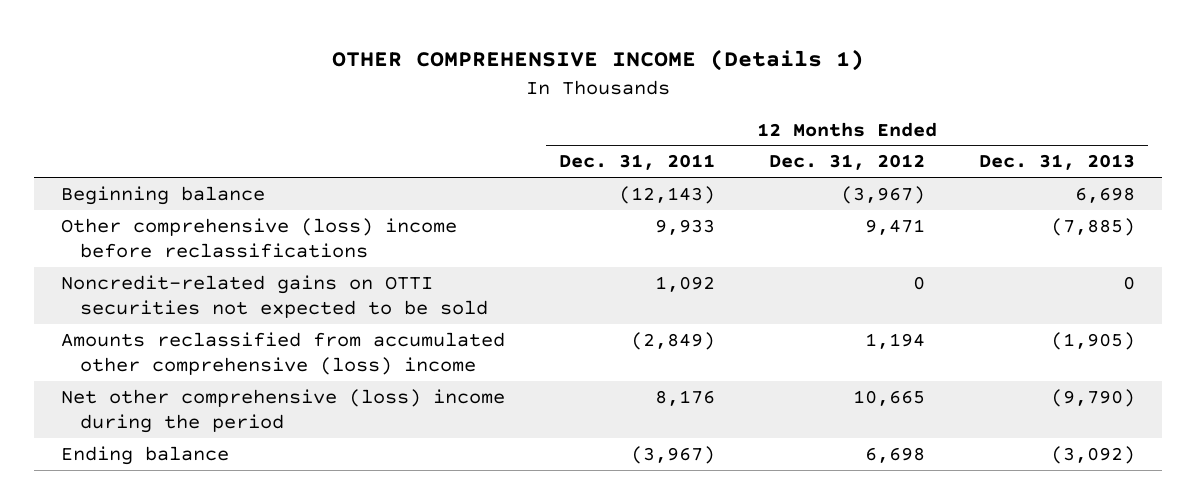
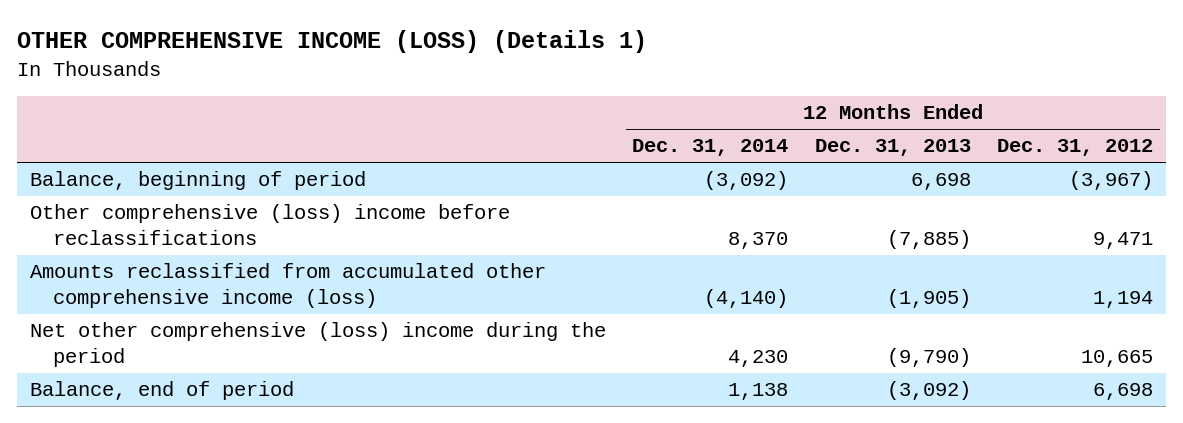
- OTHER COMPREHENSIVE INCOME (Details 1)
+ OTHER COMPREHENSIVE INCOME (LOSS) (Details 1)
- | 12 Months Ended Dec. 31, 2011 | 12 Months Ended Dec. 31, 2012 | 12 Months Ended Dec. 31, 2013
+ | 12 Months Ended Dec. 31, 2014 | 12 Months Ended Dec. 31, 2013 | 12 Months Ended Dec. 31, 2012
- Beginning balance | (12,143) | (3,967) | 6,698
+ Balance, beginning of period | (3,092) | 6,698 | (3,967)
- Noncredit-related gains on OTTI securities not expected to be sold | 1,092 | 0 | 0
- Amounts reclassified from accumulated other comprehensive (loss) income | (2,849) | 1,194 | (1,905)
+ Amounts reclassified from accumulated other comprehensive income (loss) | (4,140) | (1,905) | 1,194
- Ending balance | (3,967) | 6,698 | (3,092)
+ Balance, end of period | 1,138 | (3,092) | 6,698

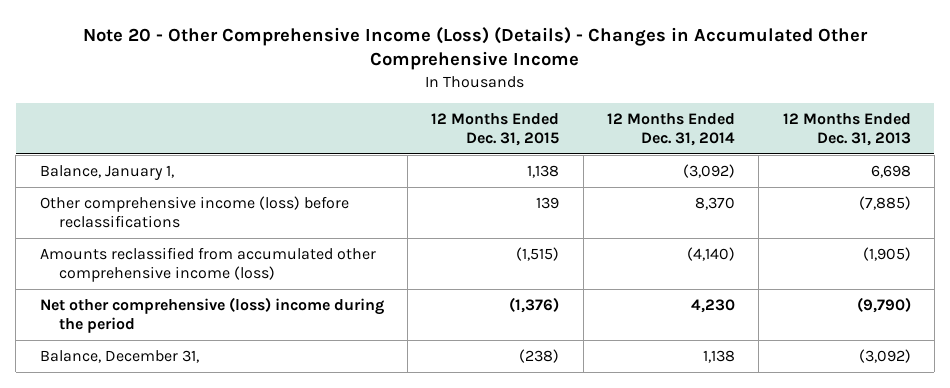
- OTHER COMPREHENSIVE INCOME (LOSS) (Details 1)
+ Note 20 - Other Comprehensive Income (Loss) (Details) - Changes in Accumulated Other Comprehensive Income
- | 12 Months Ended Dec. 31, 2014 | 12 Months Ended Dec. 31, 2013 | 12 Months Ended Dec. 31, 2012
+ | 12 Months Ended Dec. 31, 2015 | 12 Months Ended Dec. 31, 2014 | 12 Months Ended Dec. 31, 2013
- Balance, beginning of period | (3,092) | 6,698 | (3,967)
- Other comprehensive (loss) income before reclassifications | 8,370 | (7,885) | 9,471
+ Balance, January 1, | 1,138 | (3,092) | 6,698
+ Other comprehensive income (loss) before reclassifications | 139 | 8,370 | (7,885)
- Balance, end of period | 1,138 | (3,092) | 6,698
+ Balance, December 31, | (238) | 1,138 | (3,092)

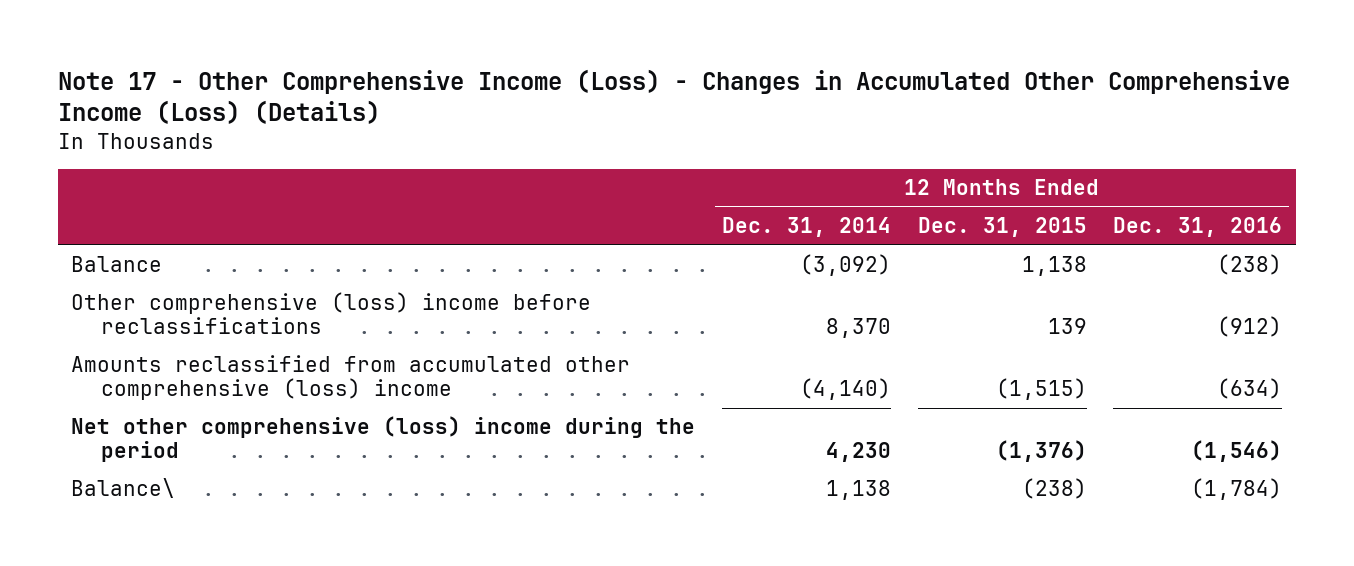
- Note 20 - Other Comprehensive Income (Loss) (Details) - Changes in Accumulated Other Comprehensive Income
+ Note 17 - Other Comprehensive Income (Loss) - Changes in Accumulated Other Comprehensive Income (Loss) (Details)
- | 12 Months Ended Dec. 31, 2015 | 12 Months Ended Dec. 31, 2014 | 12 Months Ended Dec. 31, 2013
+ | 12 Months Ended Dec. 31, 2014 | 12 Months Ended Dec. 31, 2015 | 12 Months Ended Dec. 31, 2016
- Balance, January 1, | 1,138 | (3,092) | 6,698
- Other comprehensive income (loss) before reclassifications | 139 | 8,370 | (7,885)
- Amounts reclassified from accumulated other comprehensive income (loss) | (1,515) | (4,140) | (1,905)
+ Balance | (3,092) | 1,138 | (238)
+ Other comprehensive (loss) income before reclassifications | 8,370 | 139 | (912)
+ Amounts reclassified from accumulated other comprehensive (loss) income | (4,140) | (1,515) | (634)
- Balance, December 31, | (238) | 1,138 | (3,092)
+ Balance\ | 1,138 | (238) | (1,784)

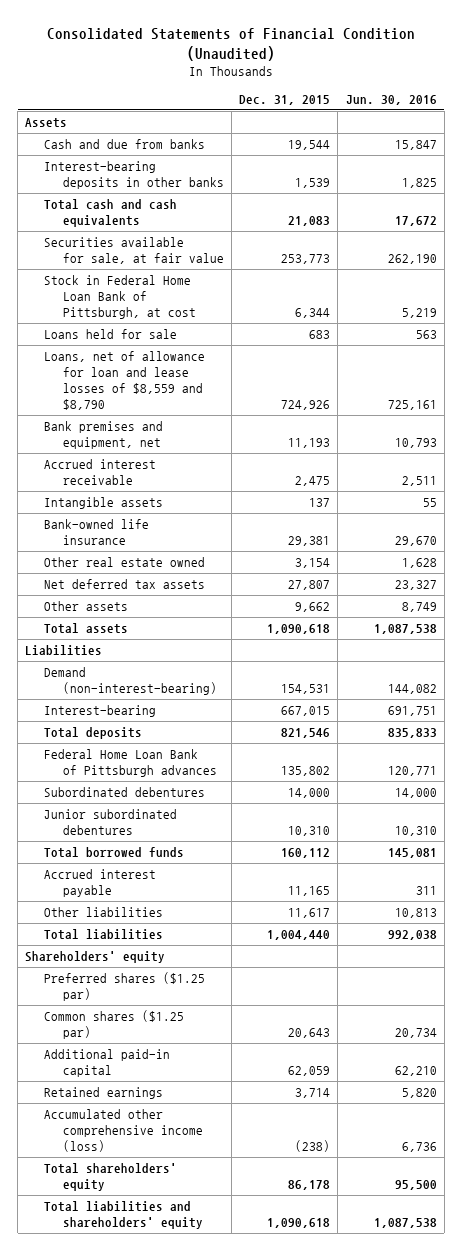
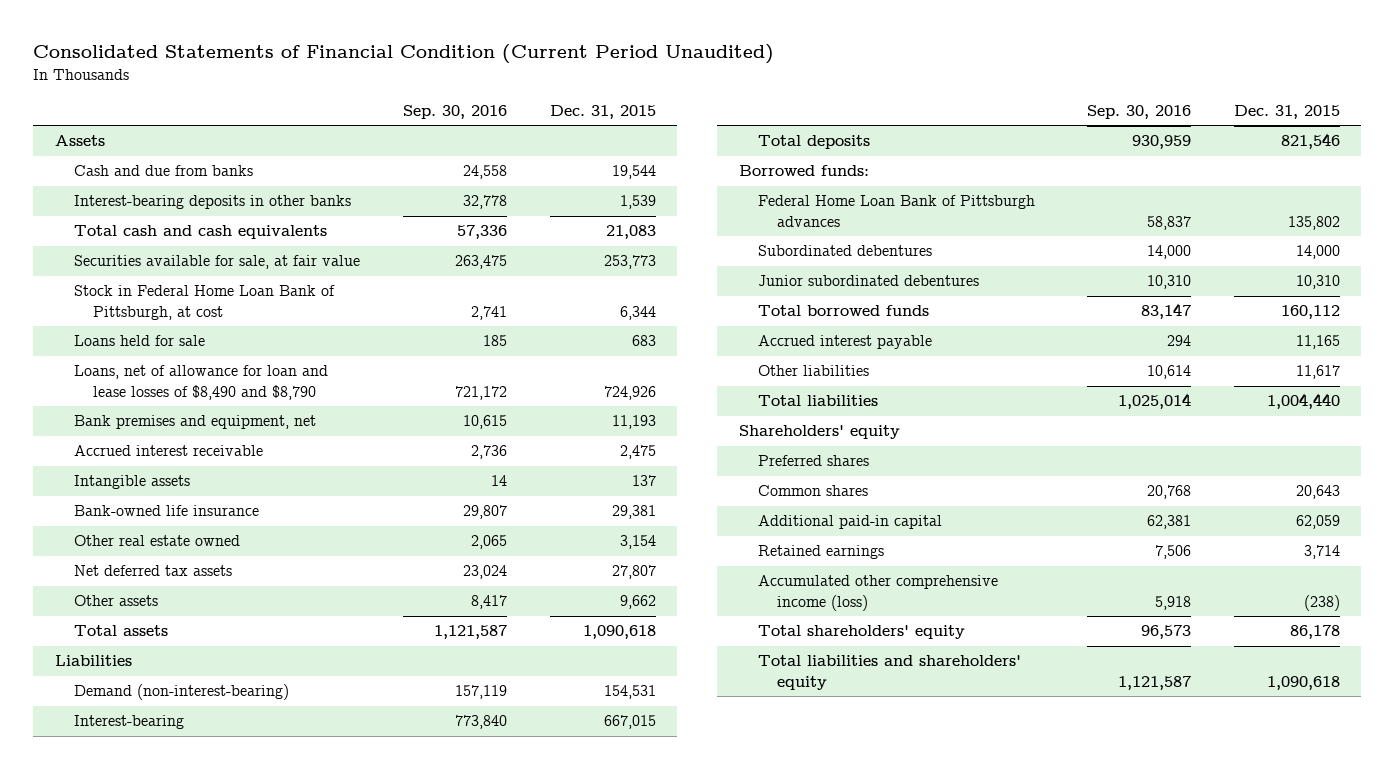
- Consolidated Statements of Financial Condition (Unaudited)
+ Consolidated Statements of Financial Condition (Current Period Unaudited)
- | Dec. 31, 2015 | Jun. 30, 2016
+ | Sep. 30, 2016 | Dec. 31, 2015
- Loans, net of allowance for loan and lease losses of $8,559 and $8,790 | 724,926 | 725,161
+ Loans, net of allowance for loan and lease losses of $8,490 and $8,790 | 721,172 | 724,926
+ Borrowed funds:
- Preferred shares ($1.25 par)
- Common shares ($1.25 par) | 20,643 | 20,734
+ Preferred shares
+ Common shares | 20,768 | 20,643

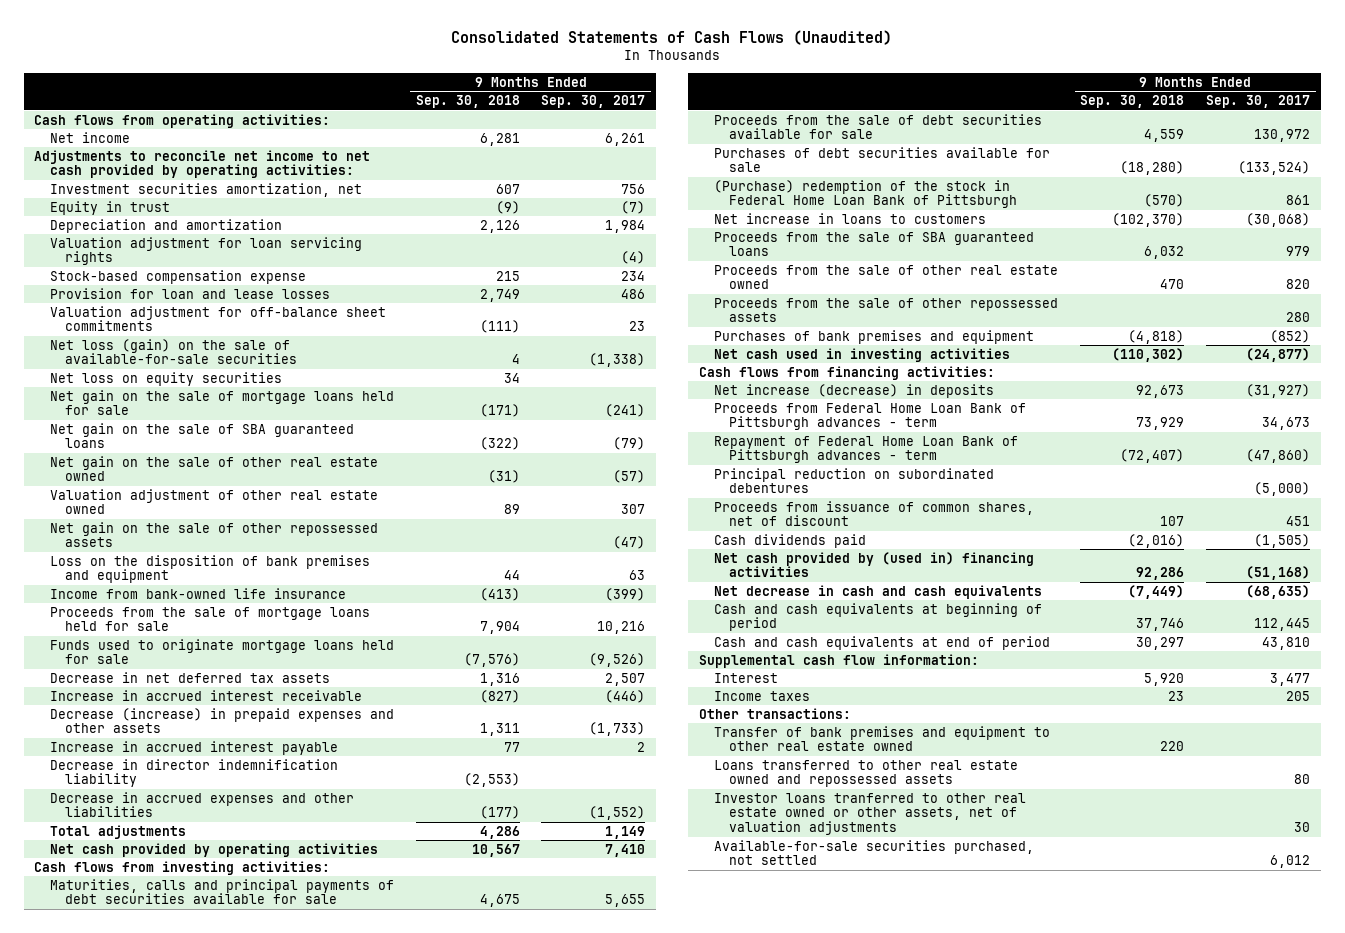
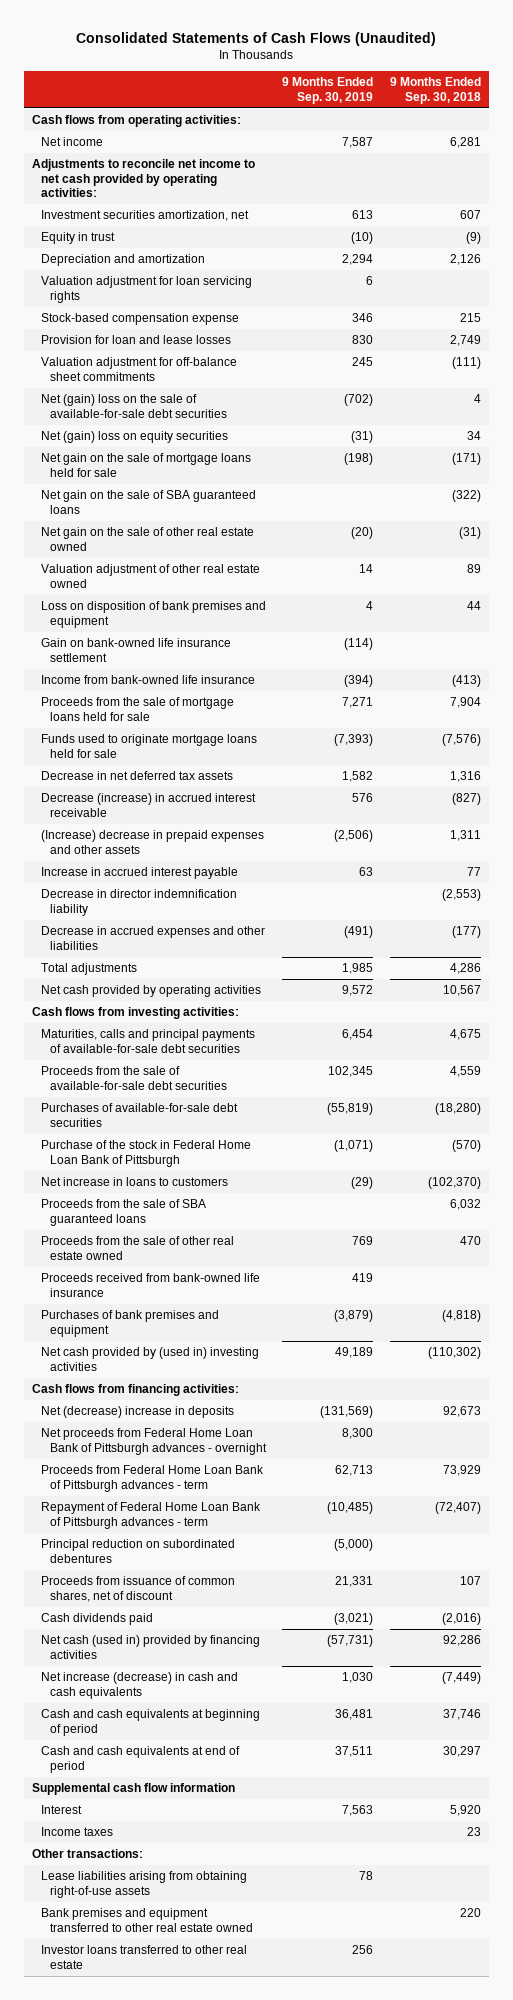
- | 9 Months Ended Sep. 30, 2018 | 9 Months Ended Sep. 30, 2017
+ | 9 Months Ended Sep. 30, 2019 | 9 Months Ended Sep. 30, 2018
- Net loss (gain) on the sale of available-for-sale securities | 4 | (1,338)
- Net loss on equity securities | 34 |
+ Net (gain) loss on the sale of available-for-sale debt securities | (702) | 4
+ Net (gain) loss on equity securities | (31) | 34
- Net gain on the sale of other repossessed assets | | (47)
- Loss on the disposition of bank premises and equipment | 44 | 63
+ Loss on disposition of bank premises and equipment | 4 | 44
+ Gain on bank-owned life insurance settlement | (114) |
- Increase in accrued interest receivable | (827) | (446)
- Decrease (increase) in prepaid expenses and other assets | 1,311 | (1,733)
+ Decrease (increase) in accrued interest receivable | 576 | (827)
+ (Increase) decrease in prepaid expenses and other assets | (2,506) | 1,311
- Maturities, calls and principal payments of debt securities available for sale | 4,675 | 5,655
- Proceeds from the sale of debt securities available for sale | 4,559 | 130,972
- Purchases of debt securities available for sale | (18,280) | (133,524)
- (Purchase) redemption of the stock in Federal Home Loan Bank of Pittsburgh | (570) | 861
+ Maturities, calls and principal payments of available-for-sale debt securities | 6,454 | 4,675
+ Proceeds from the sale of available-for-sale debt securities | 102,345 | 4,559
+ Purchases of available-for-sale debt securities | (55,819) | (18,280)
+ Purchase of the stock in Federal Home Loan Bank of Pittsburgh | (1,071) | (570)
- Proceeds from the sale of other repossessed assets | | 280
+ Proceeds received from bank-owned life insurance | 419 |
- Net cash used in investing activities | (110,302) | (24,877)
+ Net cash provided by (used in) investing activities | 49,189 | (110,302)
- Net increase (decrease) in deposits | 92,673 | (31,927)
+ Net (decrease) increase in deposits | (131,569) | 92,673
+ Net proceeds from Federal Home Loan Bank of Pittsburgh advances - overnight | 8,300 |
- Net cash provided by (used in) financing activities | 92,286 | (51,168)
- Net decrease in cash and cash equivalents | (7,449) | (68,635)
+ Net cash (used in) provided by financing activities | (57,731) | 92,286
+ Net increase (decrease) in cash and cash equivalents | 1,030 | (7,449)
- Supplemental cash flow information:
+ Supplemental cash flow information
- Transfer of bank premises and equipment to other real estate owned | 220 |
- Loans transferred to other real estate owned and repossessed assets | | 80
- Investor loans tranferred to other real estate owned or other assets, net of valuation adjustments | | 30
- Available-for-sale securities purchased, not settled | | 6,012
+ Lease liabilities arising from obtaining right-of-use assets | 78 |
+ Bank premises and equipment transferred to other real estate owned | | 220
+ Investor loans transferred to other real estate | 256 |

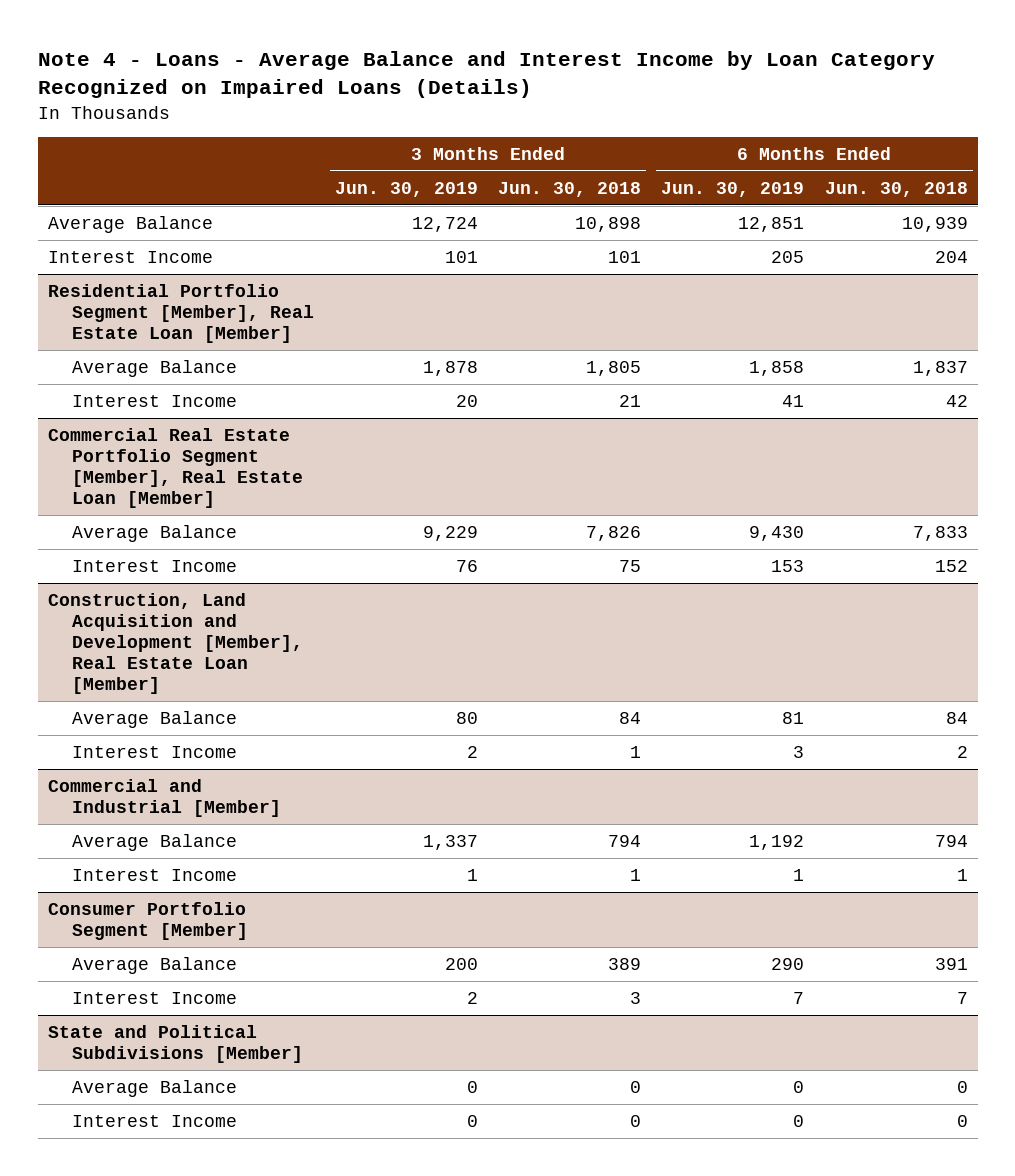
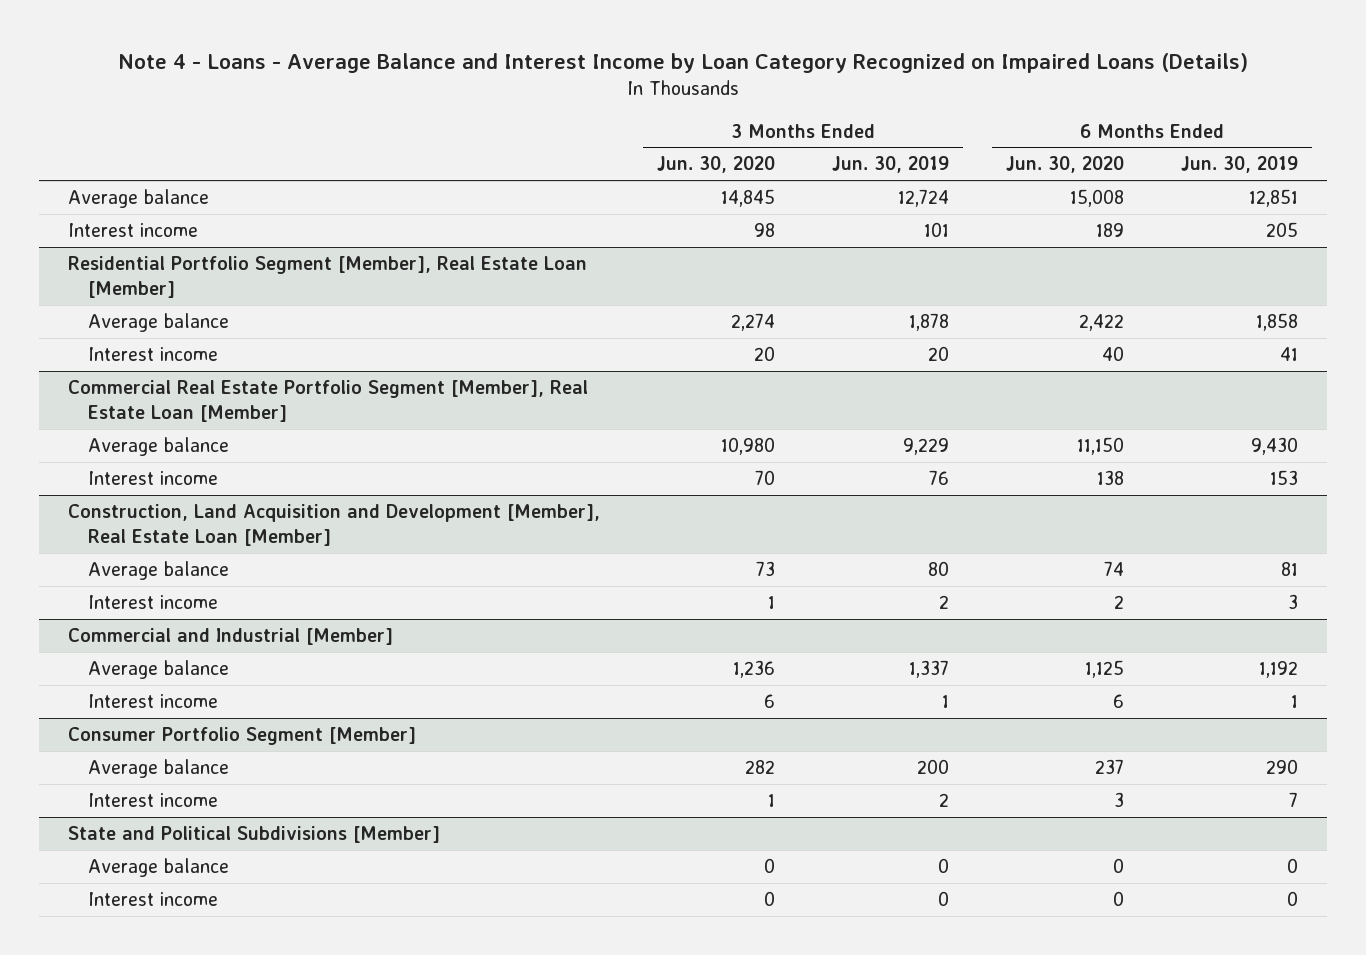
- | 3 Months Ended Jun. 30, 2019 | 3 Months Ended Jun. 30, 2018 | 6 Months Ended Jun. 30, 2019 | 6 Months Ended Jun. 30, 2018
+ | 3 Months Ended Jun. 30, 2020 | 3 Months Ended Jun. 30, 2019 | 6 Months Ended Jun. 30, 2020 | 6 Months Ended Jun. 30, 2019
- Average Balance | 12,724 | 10,898 | 12,851 | 10,939
- Interest Income | 101 | 101 | 205 | 204
+ Average balance | 14,845 | 12,724 | 15,008 | 12,851
+ Interest income | 98 | 101 | 189 | 205
@ Residential Portfolio Segment [Member], Real Estate Loan [Member]
- Average Balance | 1,878 | 1,805 | 1,858 | 1,837
- Interest Income | 20 | 21 | 41 | 42
+ Average balance | 2,274 | 1,878 | 2,422 | 1,858
+ Interest income | 20 | 20 | 40 | 41
@ Commercial Real Estate Portfolio Segment [Member], Real Estate Loan [Member]
- Average Balance | 9,229 | 7,826 | 9,430 | 7,833
- Interest Income | 76 | 75 | 153 | 152
+ Average balance | 10,980 | 9,229 | 11,150 | 9,430
+ Interest income | 70 | 76 | 138 | 153
@ Construction, Land Acquisition and Development [Member], Real Estate Loan [Member]
- Average Balance | 80 | 84 | 81 | 84
- Interest Income | 2 | 1 | 3 | 2
+ Average balance | 73 | 80 | 74 | 81
+ Interest income | 1 | 2 | 2 | 3
@ Commercial and Industrial [Member]
- Average Balance | 1,337 | 794 | 1,192 | 794
- Interest Income | 1 | 1 | 1 | 1
+ Average balance | 1,236 | 1,337 | 1,125 | 1,192
+ Interest income | 6 | 1 | 6 | 1
@ Consumer Portfolio Segment [Member]
- Average Balance | 200 | 389 | 290 | 391
- Interest Income | 2 | 3 | 7 | 7
+ Average balance | 282 | 200 | 237 | 290
+ Interest income | 1 | 2 | 3 | 7
@ State and Political Subdivisions [Member]
- Average Balance | 0 | 0 | 0 | 0
- Interest Income | 0 | 0 | 0 | 0
+ Average balance | 0 | 0 | 0 | 0
+ Interest income | 0 | 0 | 0 | 0

